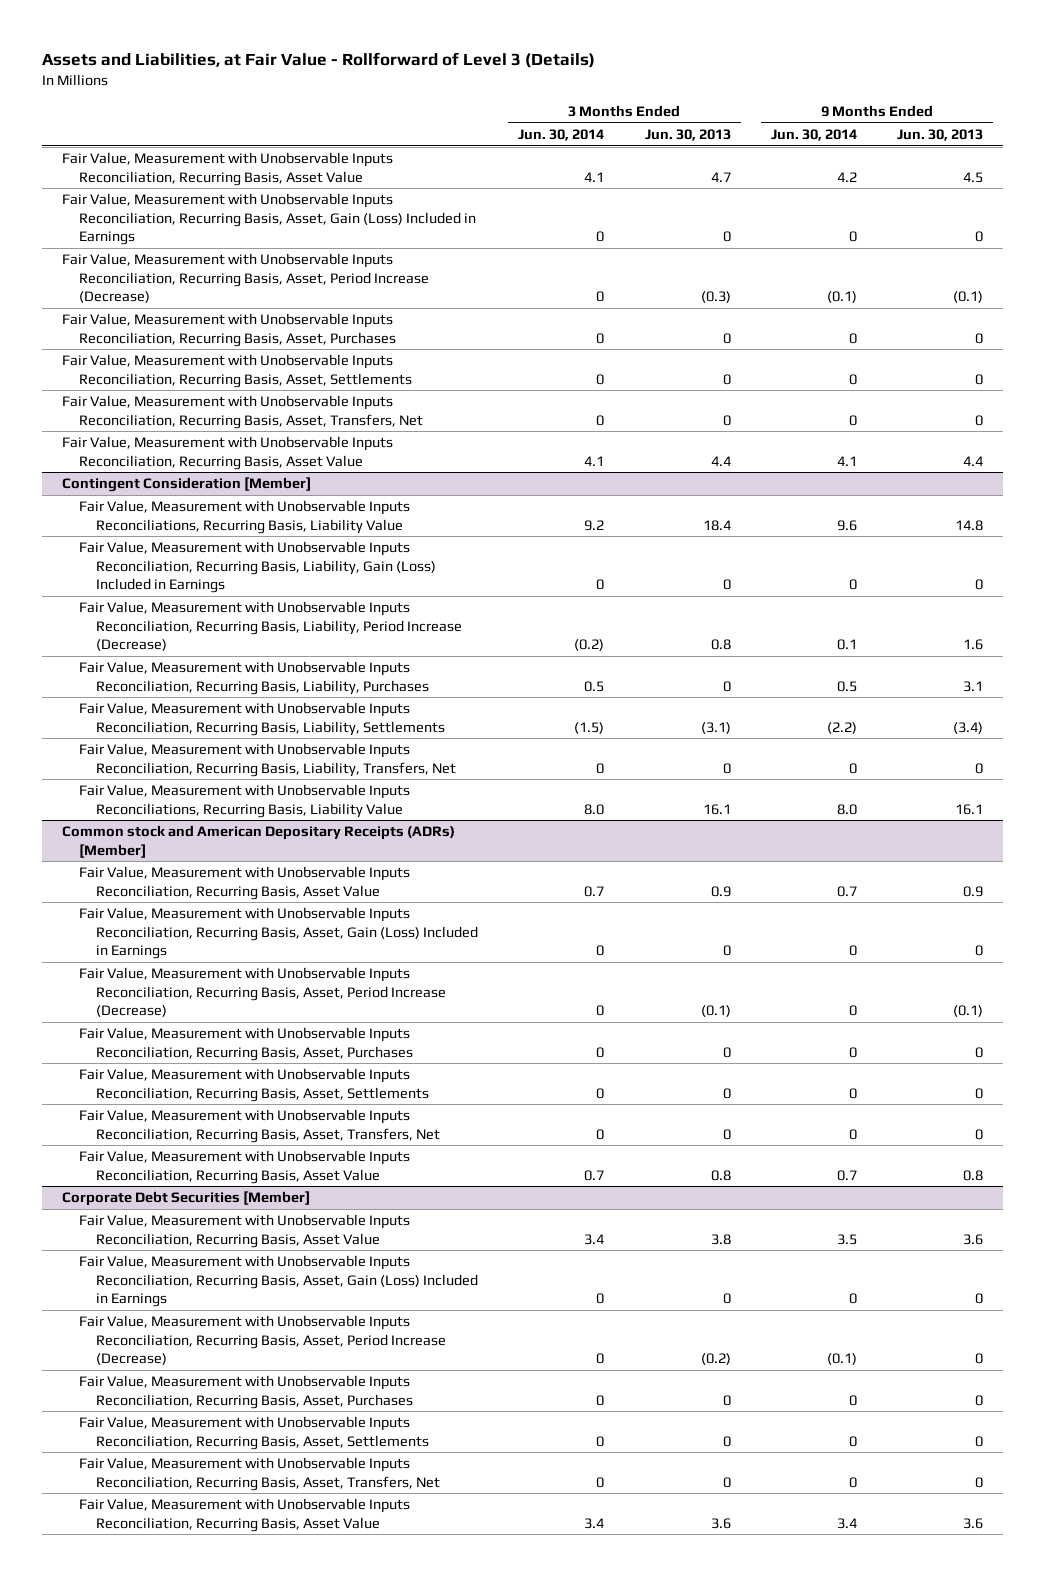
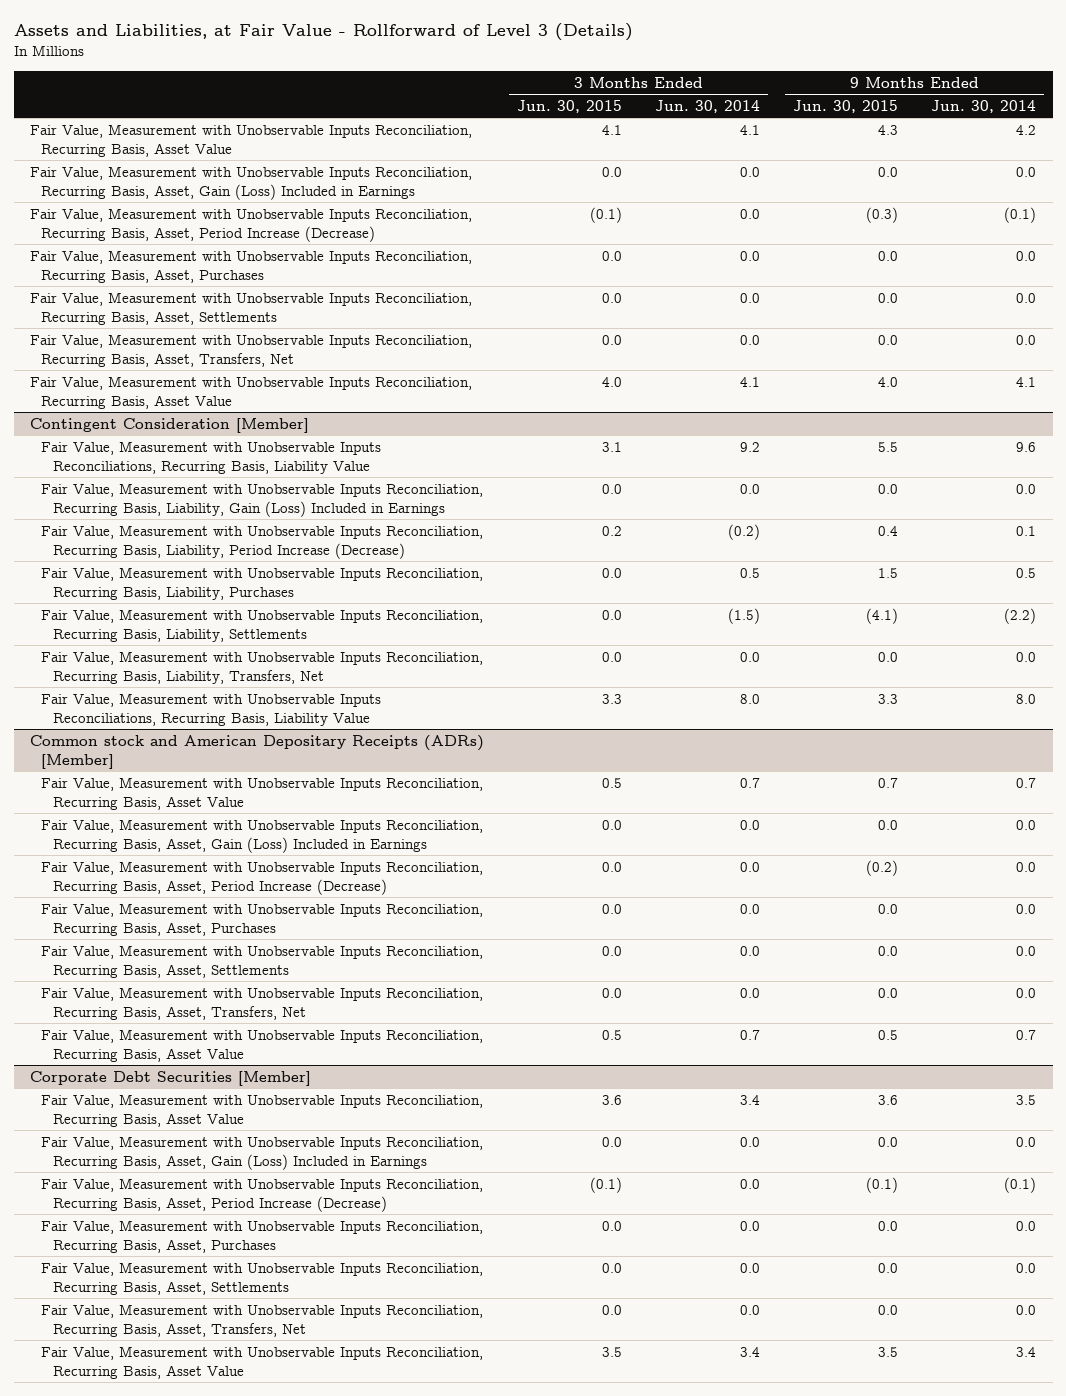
- | 3 Months Ended Jun. 30, 2014 | 3 Months Ended Jun. 30, 2013 | 9 Months Ended Jun. 30, 2014 | 9 Months Ended Jun. 30, 2013
+ | 3 Months Ended Jun. 30, 2015 | 3 Months Ended Jun. 30, 2014 | 9 Months Ended Jun. 30, 2015 | 9 Months Ended Jun. 30, 2014
- Fair Value, Measurement with Unobservable Inputs Reconciliation, Recurring Basis, Asset, Gain (Loss) Included in Earnings | 0 | 0 | 0 | 0
- Fair Value, Measurement with Unobservable Inputs Reconciliation, Recurring Basis, Asset, Period Increase (Decrease) | 0 | (0.3) | (0.1) | (0.1)
- Fair Value, Measurement with Unobservable Inputs Reconciliation, Recurring Basis, Asset, Purchases | 0 | 0 | 0 | 0
- Fair Value, Measurement with Unobservable Inputs Reconciliation, Recurring Basis, Asset, Settlements | 0 | 0 | 0 | 0
- Fair Value, Measurement with Unobservable Inputs Reconciliation, Recurring Basis, Asset, Transfers, Net | 0 | 0 | 0 | 0
+ Fair Value, Measurement with Unobservable Inputs Reconciliation, Recurring Basis, Asset, Gain (Loss) Included in Earnings | 0.0 | 0.0 | 0.0 | 0.0
+ Fair Value, Measurement with Unobservable Inputs Reconciliation, Recurring Basis, Asset, Period Increase (Decrease) | (0.1) | 0.0 | (0.3) | (0.1)
+ Fair Value, Measurement with Unobservable Inputs Reconciliation, Recurring Basis, Asset, Purchases | 0.0 | 0.0 | 0.0 | 0.0
+ Fair Value, Measurement with Unobservable Inputs Reconciliation, Recurring Basis, Asset, Settlements | 0.0 | 0.0 | 0.0 | 0.0
+ Fair Value, Measurement with Unobservable Inputs Reconciliation, Recurring Basis, Asset, Transfers, Net | 0.0 | 0.0 | 0.0 | 0.0
@ Contingent Consideration [Member]
- Fair Value, Measurement with Unobservable Inputs Reconciliation, Recurring Basis, Liability, Gain (Loss) Included in Earnings | 0 | 0 | 0 | 0
+ Fair Value, Measurement with Unobservable Inputs Reconciliation, Recurring Basis, Liability, Gain (Loss) Included in Earnings | 0.0 | 0.0 | 0.0 | 0.0
- Fair Value, Measurement with Unobservable Inputs Reconciliation, Recurring Basis, Liability, Transfers, Net | 0 | 0 | 0 | 0
+ Fair Value, Measurement with Unobservable Inputs Reconciliation, Recurring Basis, Liability, Transfers, Net | 0.0 | 0.0 | 0.0 | 0.0
@ Common stock and American Depositary Receipts (ADRs) [Member]
- Fair Value, Measurement with Unobservable Inputs Reconciliation, Recurring Basis, Asset, Gain (Loss) Included in Earnings | 0 | 0 | 0 | 0
- Fair Value, Measurement with Unobservable Inputs Reconciliation, Recurring Basis, Asset, Period Increase (Decrease) | 0 | (0.1) | 0 | (0.1)
- Fair Value, Measurement with Unobservable Inputs Reconciliation, Recurring Basis, Asset, Purchases | 0 | 0 | 0 | 0
- Fair Value, Measurement with Unobservable Inputs Reconciliation, Recurring Basis, Asset, Settlements | 0 | 0 | 0 | 0
- Fair Value, Measurement with Unobservable Inputs Reconciliation, Recurring Basis, Asset, Transfers, Net | 0 | 0 | 0 | 0
+ Fair Value, Measurement with Unobservable Inputs Reconciliation, Recurring Basis, Asset, Gain (Loss) Included in Earnings | 0.0 | 0.0 | 0.0 | 0.0
+ Fair Value, Measurement with Unobservable Inputs Reconciliation, Recurring Basis, Asset, Period Increase (Decrease) | 0.0 | 0.0 | (0.2) | 0.0
+ Fair Value, Measurement with Unobservable Inputs Reconciliation, Recurring Basis, Asset, Purchases | 0.0 | 0.0 | 0.0 | 0.0
+ Fair Value, Measurement with Unobservable Inputs Reconciliation, Recurring Basis, Asset, Settlements | 0.0 | 0.0 | 0.0 | 0.0
+ Fair Value, Measurement with Unobservable Inputs Reconciliation, Recurring Basis, Asset, Transfers, Net | 0.0 | 0.0 | 0.0 | 0.0
@ Corporate Debt Securities [Member]
- Fair Value, Measurement with Unobservable Inputs Reconciliation, Recurring Basis, Asset, Gain (Loss) Included in Earnings | 0 | 0 | 0 | 0
- Fair Value, Measurement with Unobservable Inputs Reconciliation, Recurring Basis, Asset, Period Increase (Decrease) | 0 | (0.2) | (0.1) | 0
- Fair Value, Measurement with Unobservable Inputs Reconciliation, Recurring Basis, Asset, Purchases | 0 | 0 | 0 | 0
- Fair Value, Measurement with Unobservable Inputs Reconciliation, Recurring Basis, Asset, Settlements | 0 | 0 | 0 | 0
- Fair Value, Measurement with Unobservable Inputs Reconciliation, Recurring Basis, Asset, Transfers, Net | 0 | 0 | 0 | 0
+ Fair Value, Measurement with Unobservable Inputs Reconciliation, Recurring Basis, Asset, Gain (Loss) Included in Earnings | 0.0 | 0.0 | 0.0 | 0.0
+ Fair Value, Measurement with Unobservable Inputs Reconciliation, Recurring Basis, Asset, Period Increase (Decrease) | (0.1) | 0.0 | (0.1) | (0.1)
+ Fair Value, Measurement with Unobservable Inputs Reconciliation, Recurring Basis, Asset, Purchases | 0.0 | 0.0 | 0.0 | 0.0
+ Fair Value, Measurement with Unobservable Inputs Reconciliation, Recurring Basis, Asset, Settlements | 0.0 | 0.0 | 0.0 | 0.0
+ Fair Value, Measurement with Unobservable Inputs Reconciliation, Recurring Basis, Asset, Transfers, Net | 0.0 | 0.0 | 0.0 | 0.0

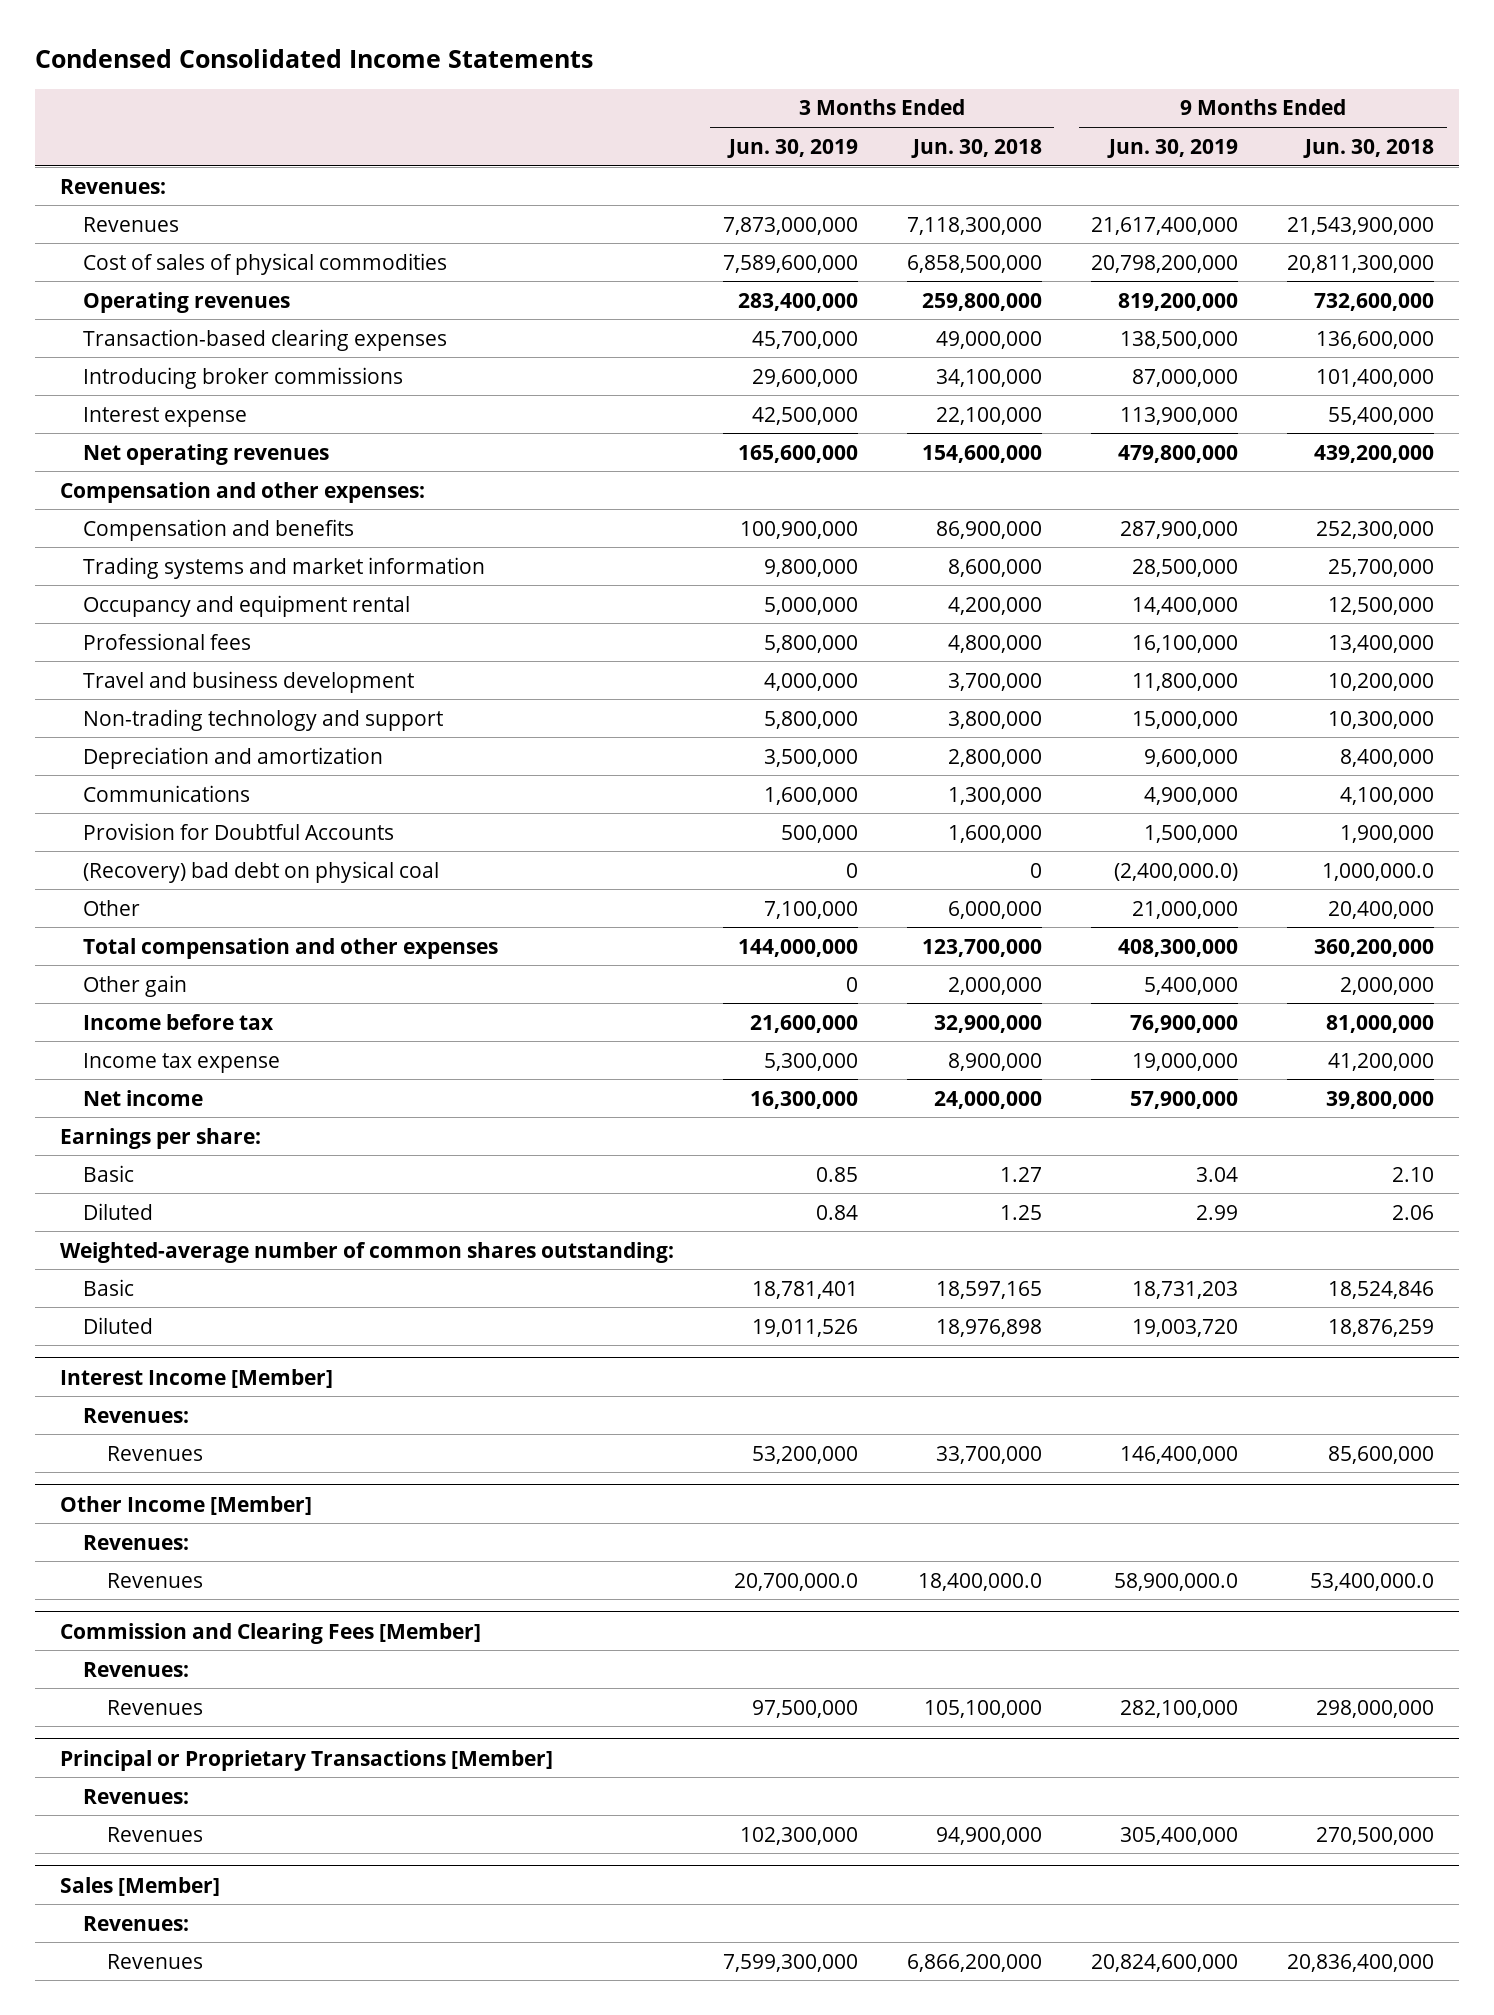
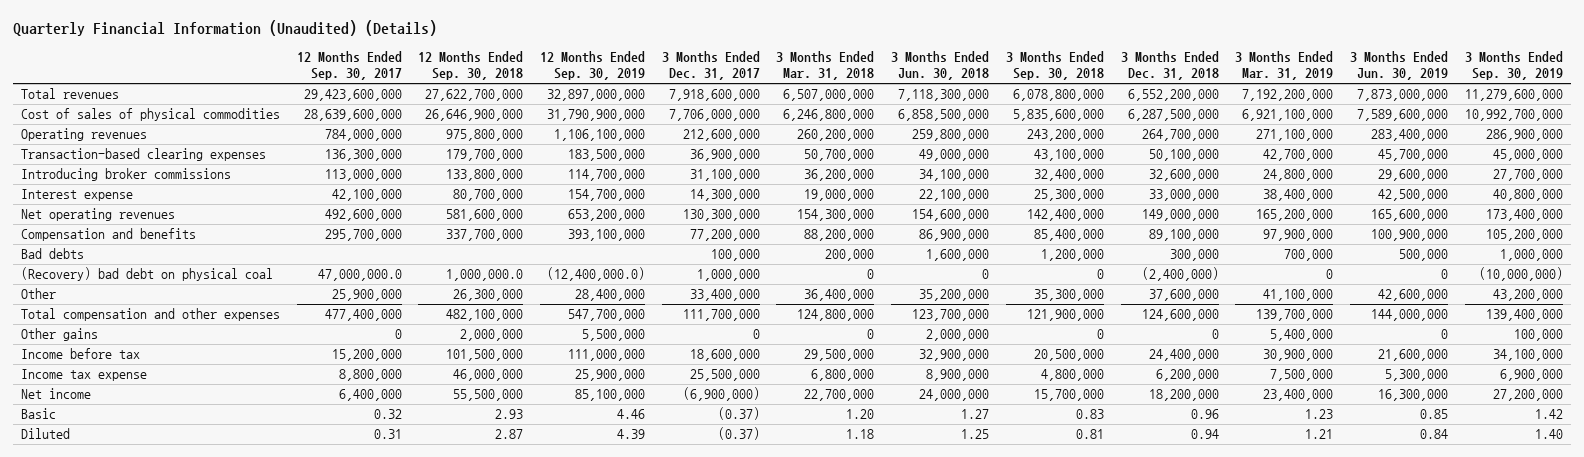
- Condensed Consolidated Income Statements
+ Quarterly Financial Information (Unaudited) (Details)
- | 3 Months Ended Jun. 30, 2019 | 3 Months Ended Jun. 30, 2018 | 9 Months Ended Jun. 30, 2019 | 9 Months Ended Jun. 30, 2018
+ | 12 Months Ended Sep. 30, 2017 | 12 Months Ended Sep. 30, 2018 | 12 Months Ended Sep. 30, 2019 | 3 Months Ended Dec. 31, 2017 | 3 Months Ended Mar. 31, 2018 | 3 Months Ended Jun. 30, 2018 | 3 Months Ended Sep. 30, 2018 | 3 Months Ended Dec. 31, 2018 | 3 Months Ended Mar. 31, 2019 | 3 Months Ended Jun. 30, 2019 | 3 Months Ended Sep. 30, 2019
- Revenues:
- Revenues | 7,873,000,000 | 7,118,300,000 | 21,617,400,000 | 21,543,900,000
+ Total revenues | 29,423,600,000 | 27,622,700,000 | 32,897,000,000 | 7,918,600,000 | 6,507,000,000 | 7,118,300,000 | 6,078,800,000 | 6,552,200,000 | 7,192,200,000 | 7,873,000,000 | 11,279,600,000
- Compensation and other expenses:
- Trading systems and market information | 9,800,000 | 8,600,000 | 28,500,000 | 25,700,000
- Occupancy and equipment rental | 5,000,000 | 4,200,000 | 14,400,000 | 12,500,000
- Professional fees | 5,800,000 | 4,800,000 | 16,100,000 | 13,400,000
- Travel and business development | 4,000,000 | 3,700,000 | 11,800,000 | 10,200,000
- Non-trading technology and support | 5,800,000 | 3,800,000 | 15,000,000 | 10,300,000
- Depreciation and amortization | 3,500,000 | 2,800,000 | 9,600,000 | 8,400,000
- Communications | 1,600,000 | 1,300,000 | 4,900,000 | 4,100,000
- Provision for Doubtful Accounts | 500,000 | 1,600,000 | 1,500,000 | 1,900,000
+ Bad debts | | | | 100,000 | 200,000 | 1,600,000 | 1,200,000 | 300,000 | 700,000 | 500,000 | 1,000,000
- Other | 7,100,000 | 6,000,000 | 21,000,000 | 20,400,000
+ Other | 25,900,000 | 26,300,000 | 28,400,000 | 33,400,000 | 36,400,000 | 35,200,000 | 35,300,000 | 37,600,000 | 41,100,000 | 42,600,000 | 43,200,000
- Other gain | 0 | 2,000,000 | 5,400,000 | 2,000,000
+ Other gains | 0 | 2,000,000 | 5,500,000 | 0 | 0 | 2,000,000 | 0 | 0 | 5,400,000 | 0 | 100,000
- Earnings per share:
- Weighted-average number of common shares outstanding:
- Basic | 18,781,401 | 18,597,165 | 18,731,203 | 18,524,846
- Diluted | 19,011,526 | 18,976,898 | 19,003,720 | 18,876,259
- Interest Income [Member]
- Revenues:
- Revenues | 53,200,000 | 33,700,000 | 146,400,000 | 85,600,000
- Other Income [Member]
- Revenues:
- Revenues | 20,700,000.0 | 18,400,000.0 | 58,900,000.0 | 53,400,000.0
- Commission and Clearing Fees [Member]
- Revenues:
- Revenues | 97,500,000 | 105,100,000 | 282,100,000 | 298,000,000
- Principal or Proprietary Transactions [Member]
- Revenues:
- Revenues | 102,300,000 | 94,900,000 | 305,400,000 | 270,500,000
- Sales [Member]
- Revenues:
- Revenues | 7,599,300,000 | 6,866,200,000 | 20,824,600,000 | 20,836,400,000

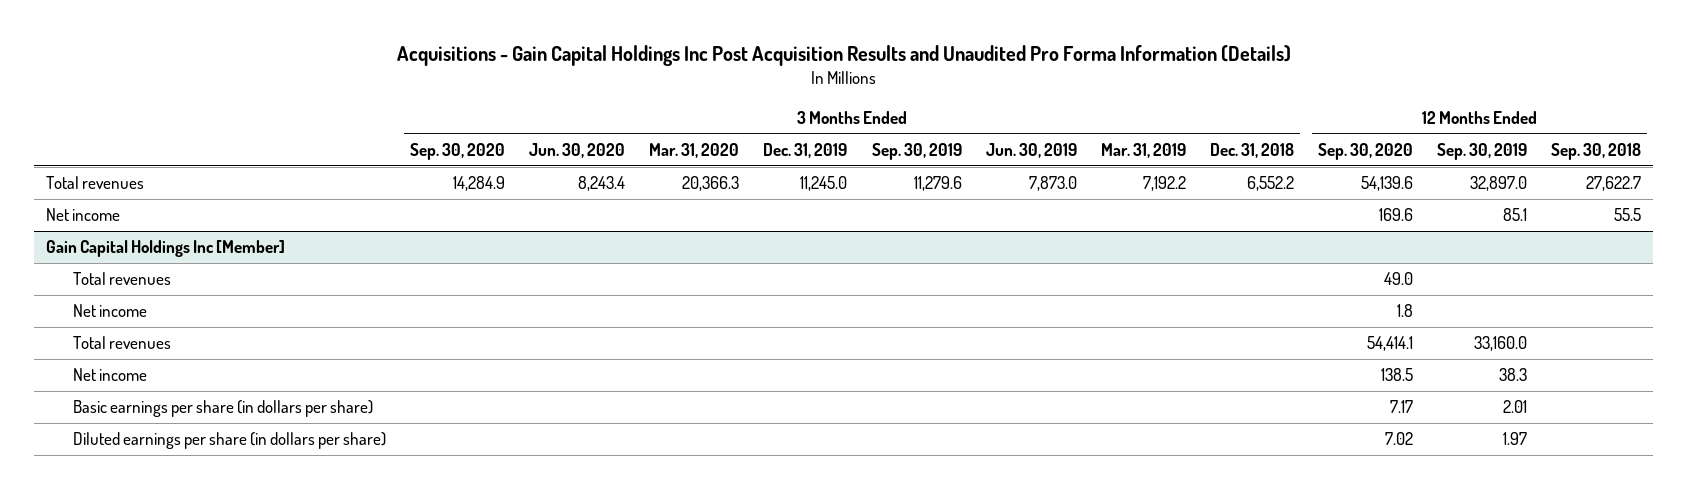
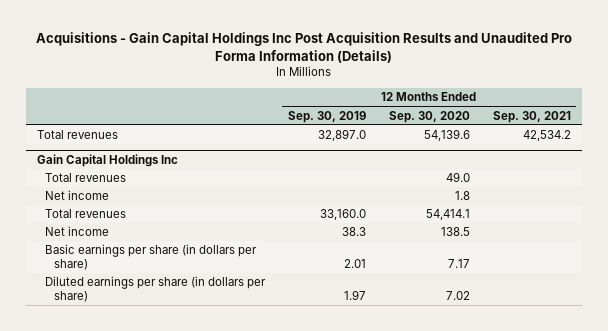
- | 3 Months Ended Sep. 30, 2020 | 3 Months Ended Jun. 30, 2020 | 3 Months Ended Mar. 31, 2020 | 3 Months Ended Dec. 31, 2019 | 3 Months Ended Sep. 30, 2019 | 3 Months Ended Jun. 30, 2019 | 3 Months Ended Mar. 31, 2019 | 3 Months Ended Dec. 31, 2018 | 12 Months Ended Sep. 30, 2020 | 12 Months Ended Sep. 30, 2019 | 12 Months Ended Sep. 30, 2018
+ | 12 Months Ended Sep. 30, 2019 | 12 Months Ended Sep. 30, 2020 | 12 Months Ended Sep. 30, 2021
- Net income | | | | | | | | | 169.6 | 85.1 | 55.5
- Gain Capital Holdings Inc [Member]
+ Gain Capital Holdings Inc

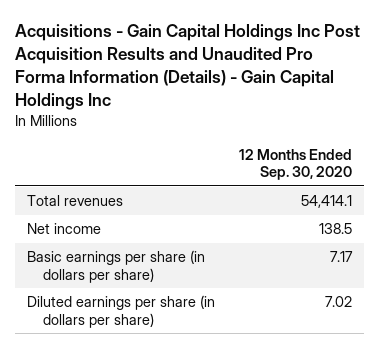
- Acquisitions - Gain Capital Holdings Inc Post Acquisition Results and Unaudited Pro Forma Information (Details)
+ Acquisitions - Gain Capital Holdings Inc Post Acquisition Results and Unaudited Pro Forma Information (Details) - Gain Capital Holdings Inc
- | 12 Months Ended Sep. 30, 2019 | 12 Months Ended Sep. 30, 2020 | 12 Months Ended Sep. 30, 2021
+ | 12 Months Ended Sep. 30, 2020
- Total revenues | 32,897.0 | 54,139.6 | 42,534.2
- Gain Capital Holdings Inc
- Total revenues | | 49.0 |
- Net income | | 1.8 |

